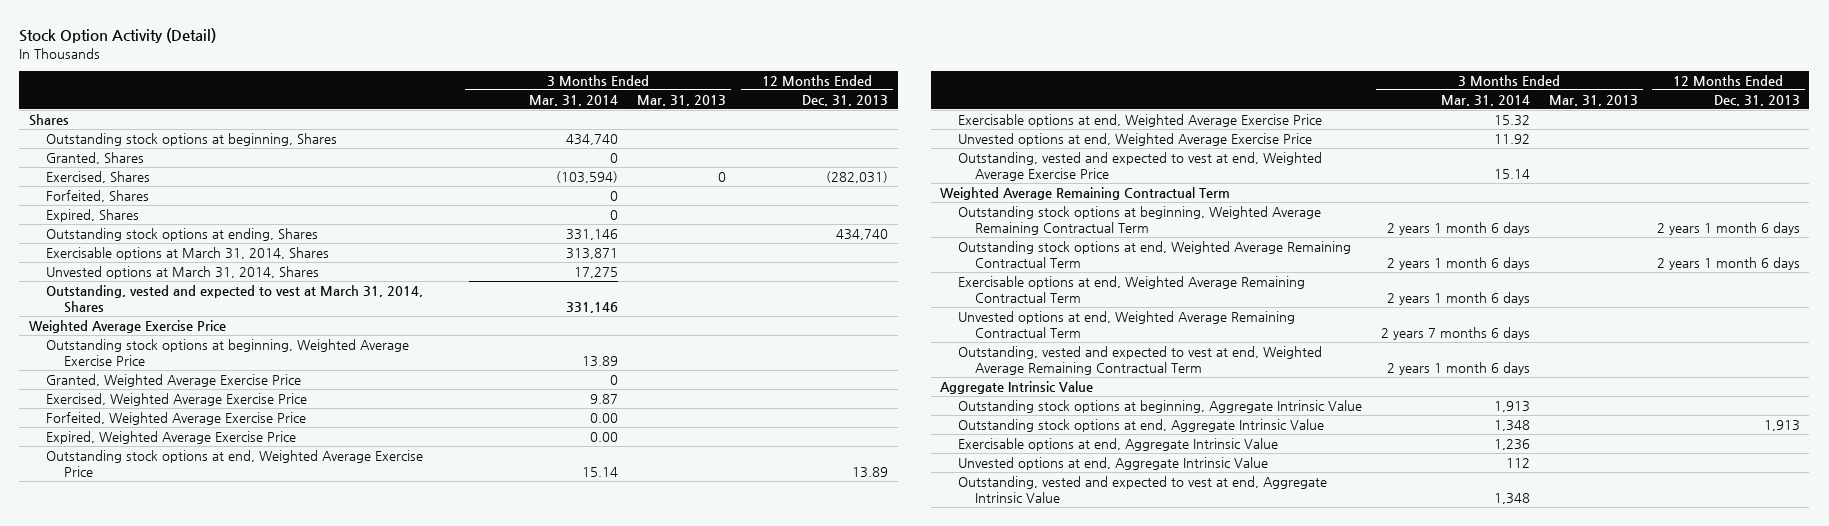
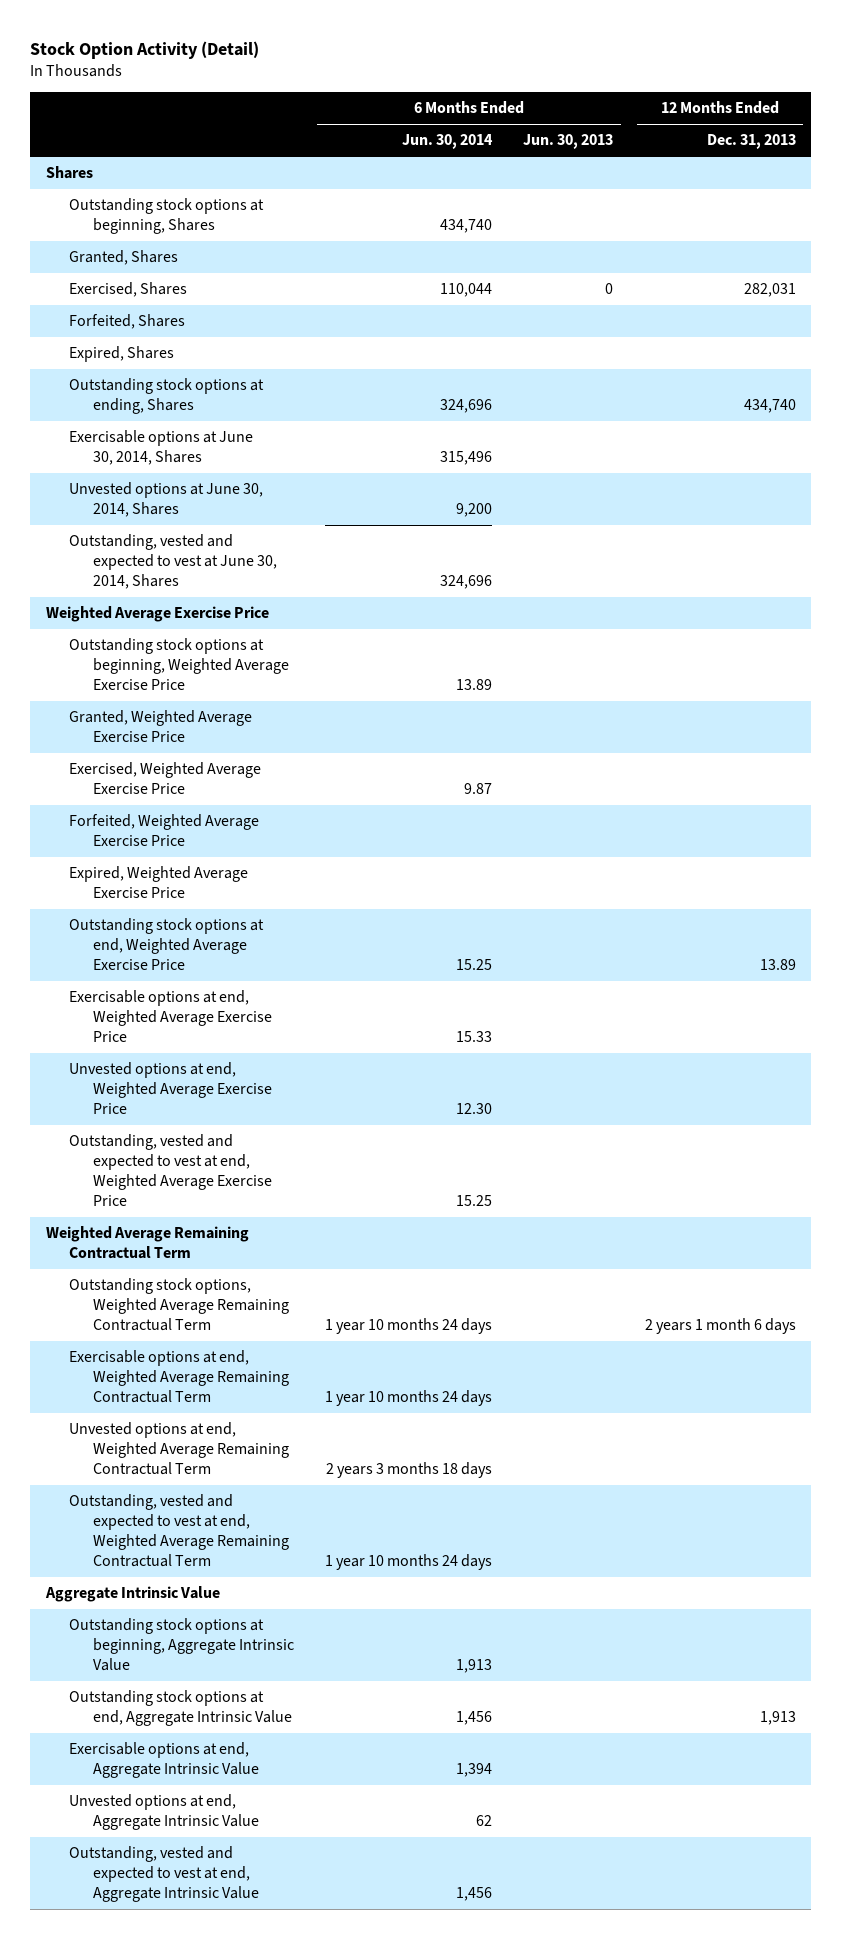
- | 3 Months Ended Mar. 31, 2014 | 3 Months Ended Mar. 31, 2013 | 12 Months Ended Dec. 31, 2013
+ | 6 Months Ended Jun. 30, 2014 | 6 Months Ended Jun. 30, 2013 | 12 Months Ended Dec. 31, 2013
- Exercised, Shares | (103,594) | 0 | (282,031)
+ Exercised, Shares | 110,044 | 0 | 282,031
- Exercisable options at March 31, 2014, Shares | 313,871 | |
- Unvested options at March 31, 2014, Shares | 17,275 | |
- Outstanding, vested and expected to vest at March 31, 2014, Shares | 331,146 | |
+ Exercisable options at June 30, 2014, Shares | 315,496 | |
+ Unvested options at June 30, 2014, Shares | 9,200 | |
+ Outstanding, vested and expected to vest at June 30, 2014, Shares | 324,696 | |
- Outstanding stock options at beginning, Weighted Average Remaining Contractual Term | 2 years 1 month 6 days | | 2 years 1 month 6 days
- Outstanding stock options at end, Weighted Average Remaining Contractual Term | 2 years 1 month 6 days | | 2 years 1 month 6 days
+ Outstanding stock options, Weighted Average Remaining Contractual Term | 1 year 10 months 24 days | | 2 years 1 month 6 days

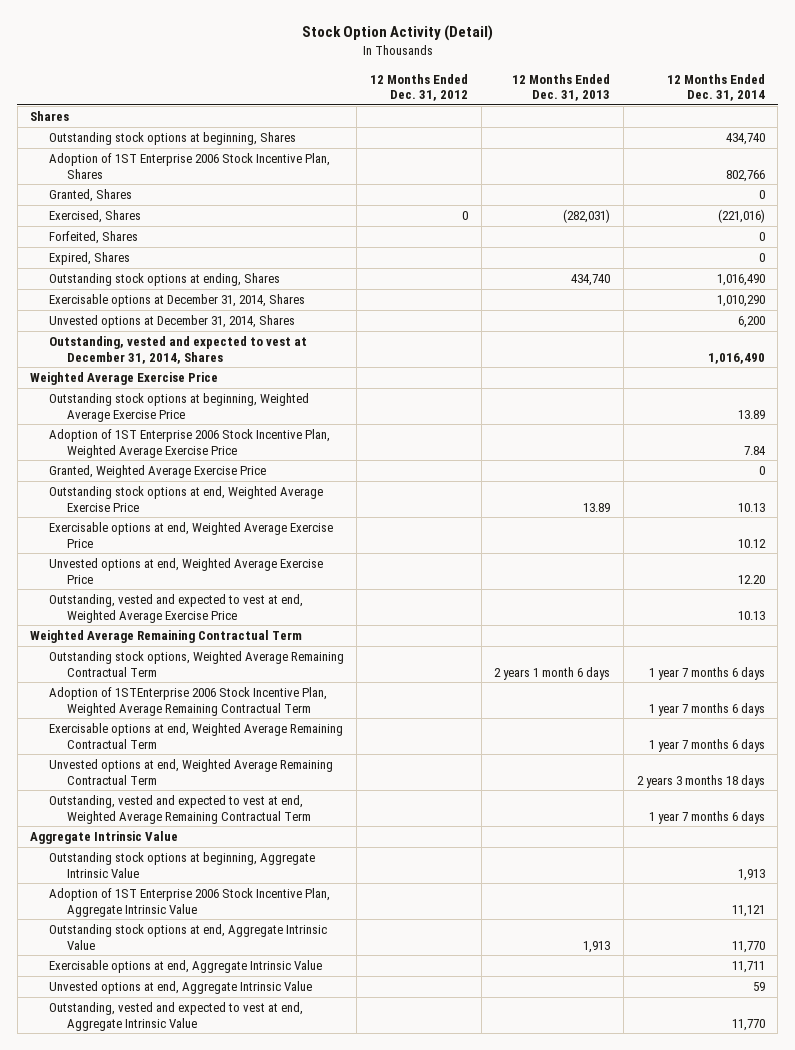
- | 6 Months Ended Jun. 30, 2014 | 6 Months Ended Jun. 30, 2013 | 12 Months Ended Dec. 31, 2013
+ | 12 Months Ended Dec. 31, 2012 | 12 Months Ended Dec. 31, 2013 | 12 Months Ended Dec. 31, 2014
+ Adoption of 1ST Enterprise 2006 Stock Incentive Plan, Shares | | | 802,766
- Exercised, Shares | 110,044 | 0 | 282,031
+ Exercised, Shares | 0 | (282,031) | (221,016)
- Exercisable options at June 30, 2014, Shares | 315,496 | |
- Unvested options at June 30, 2014, Shares | 9,200 | |
- Outstanding, vested and expected to vest at June 30, 2014, Shares | 324,696 | |
+ Exercisable options at December 31, 2014, Shares | | | 1,010,290
+ Unvested options at December 31, 2014, Shares | | | 6,200
+ Outstanding, vested and expected to vest at December 31, 2014, Shares | | | 1,016,490
+ Adoption of 1ST Enterprise 2006 Stock Incentive Plan, Weighted Average Exercise Price | | | 7.84
- Exercised, Weighted Average Exercise Price | 9.87 | |
- Forfeited, Weighted Average Exercise Price
- Expired, Weighted Average Exercise Price
+ Adoption of 1STEnterprise 2006 Stock Incentive Plan, Weighted Average Remaining Contractual Term | | | 1 year 7 months 6 days
+ Adoption of 1ST Enterprise 2006 Stock Incentive Plan, Aggregate Intrinsic Value | | | 11,121

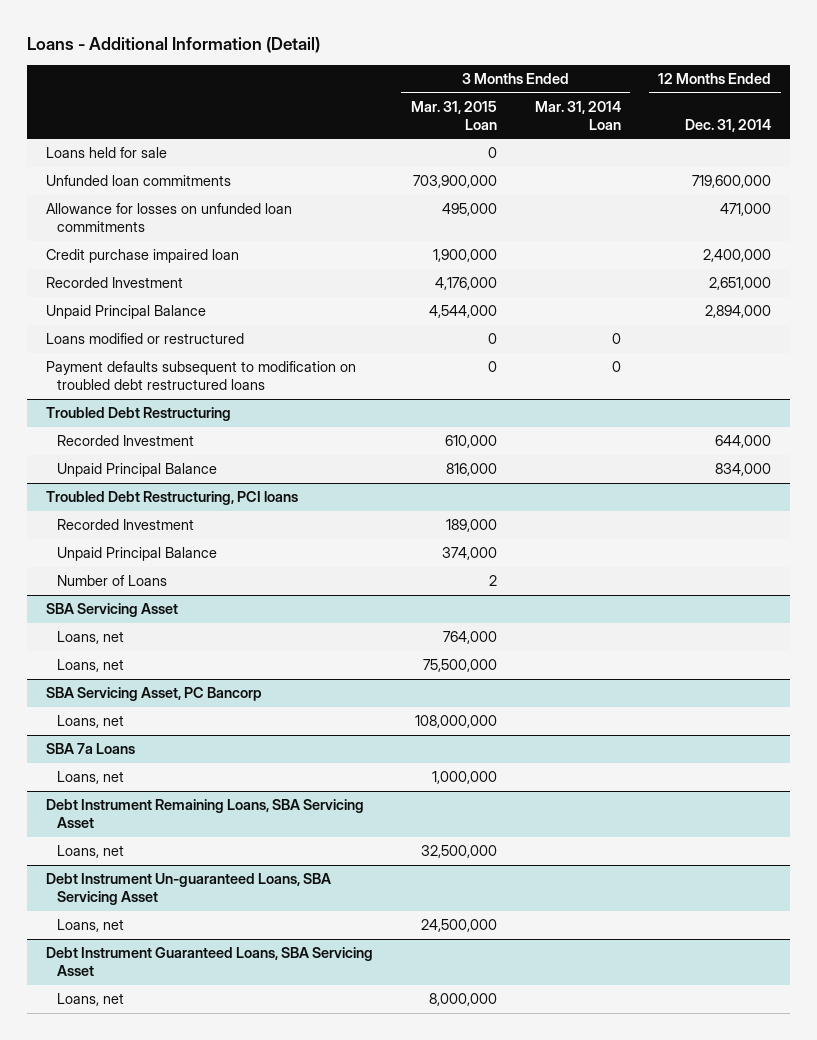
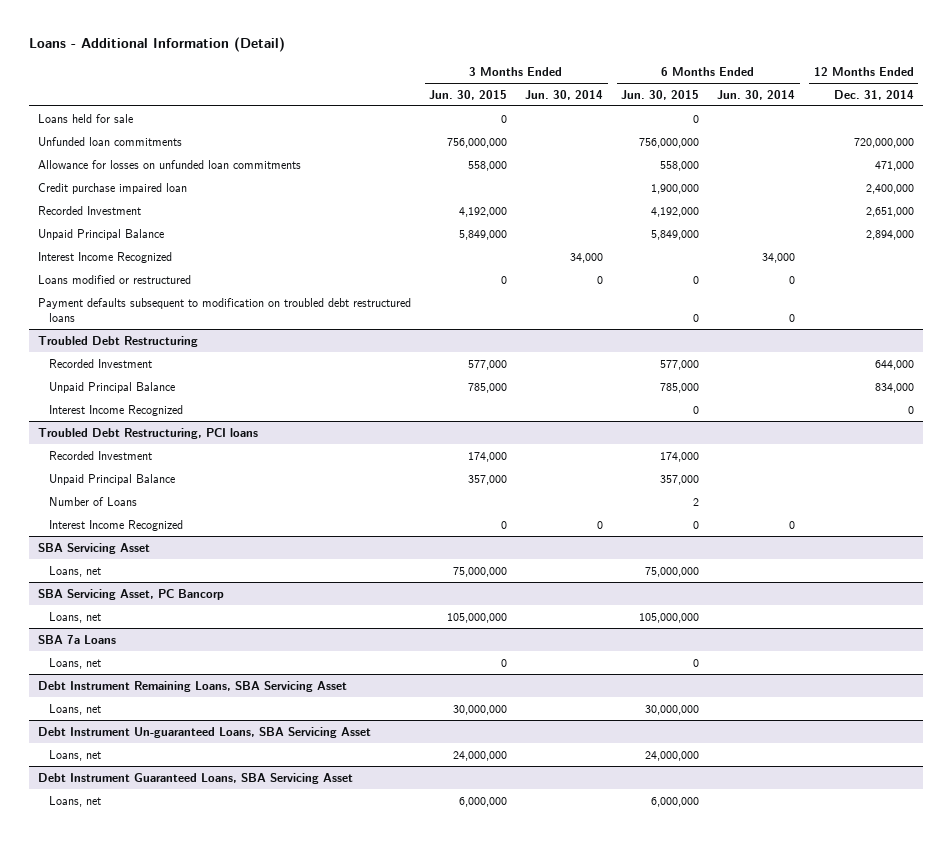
- | 3 Months Ended Mar. 31, 2015 Loan | 3 Months Ended Mar. 31, 2014 Loan | 12 Months Ended Dec. 31, 2014
+ | 3 Months Ended Jun. 30, 2015 | 3 Months Ended Jun. 30, 2014 | 6 Months Ended Jun. 30, 2015 | 6 Months Ended Jun. 30, 2014 | 12 Months Ended Dec. 31, 2014
- Unfunded loan commitments | 703,900,000 | | 719,600,000
+ Unfunded loan commitments | 756,000,000 | | 756,000,000 | | 720,000,000
+ Interest Income Recognized | | 34,000 | | 34,000 |
@ Troubled Debt Restructuring
+ Interest Income Recognized | | | 0 | | 0
@ Troubled Debt Restructuring, PCI loans
+ Interest Income Recognized | 0 | 0 | 0 | 0 |
@ SBA Servicing Asset
- Loans, net | 75,500,000 | |

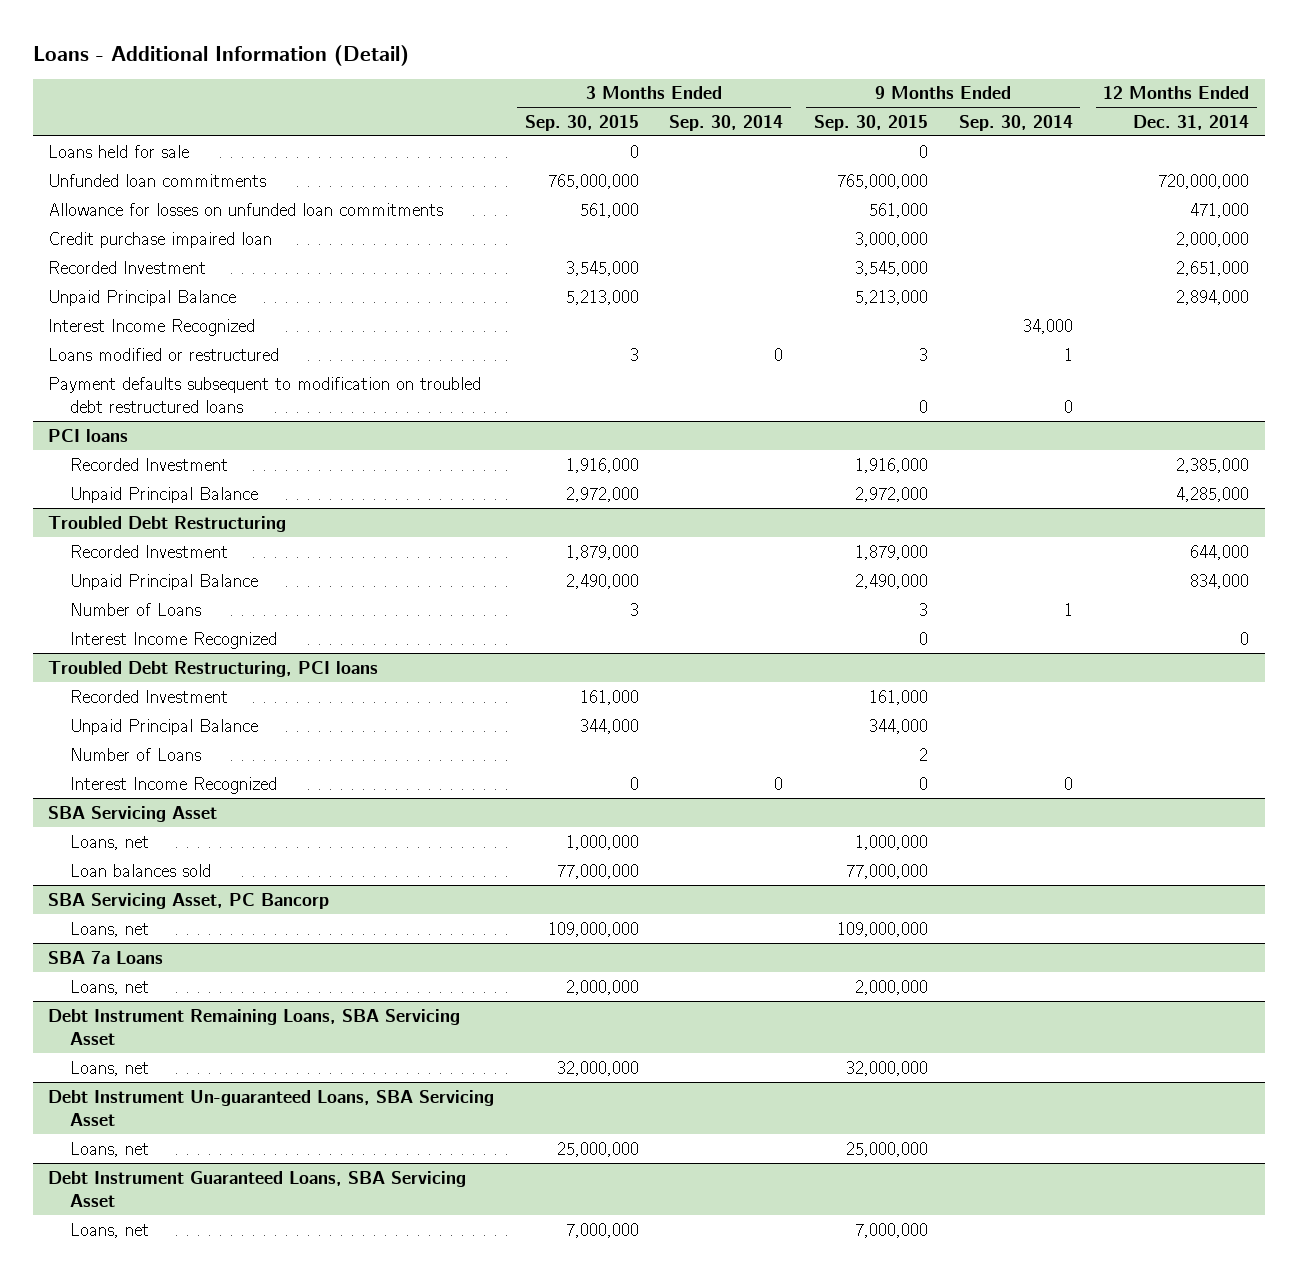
- | 3 Months Ended Jun. 30, 2015 | 3 Months Ended Jun. 30, 2014 | 6 Months Ended Jun. 30, 2015 | 6 Months Ended Jun. 30, 2014 | 12 Months Ended Dec. 31, 2014
+ | 3 Months Ended Sep. 30, 2015 | 3 Months Ended Sep. 30, 2014 | 9 Months Ended Sep. 30, 2015 | 9 Months Ended Sep. 30, 2014 | 12 Months Ended Dec. 31, 2014
- Credit purchase impaired loan | | | 1,900,000 | | 2,400,000
+ Credit purchase impaired loan | | | 3,000,000 | | 2,000,000
+ PCI loans
+ Recorded Investment | 1,916,000 | | 1,916,000 | | 2,385,000
+ Unpaid Principal Balance | 2,972,000 | | 2,972,000 | | 4,285,000
@ Troubled Debt Restructuring
+ Number of Loans | 3 | | 3 | 1 |
@ SBA Servicing Asset
+ Loan balances sold | 77,000,000 | | 77,000,000 | |

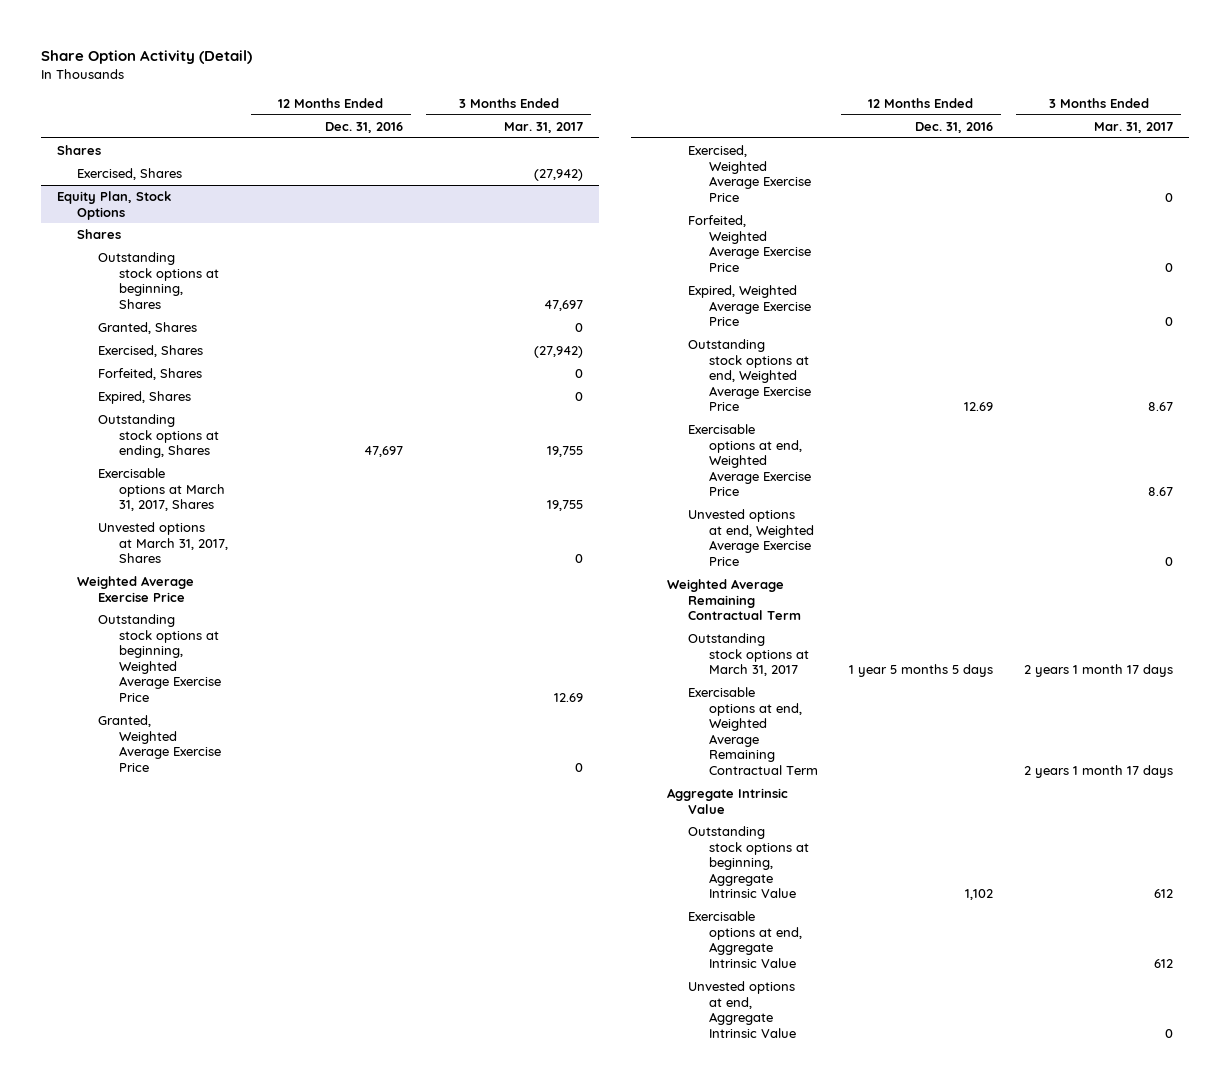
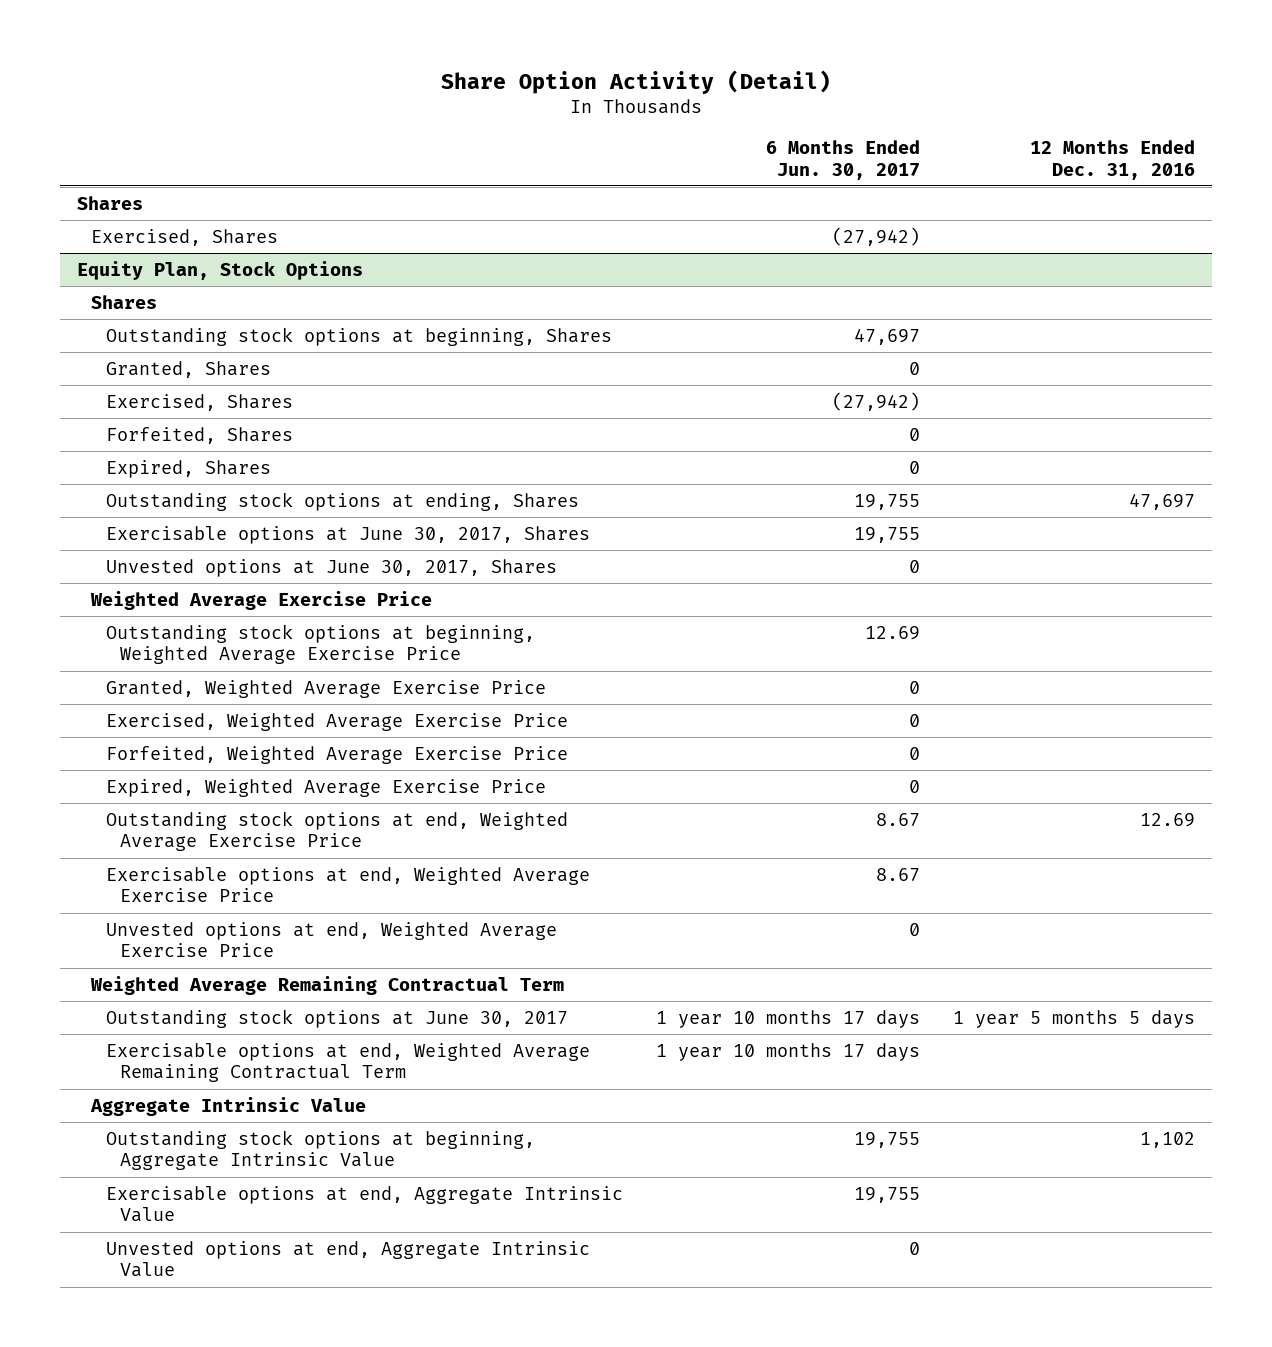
- | 12 Months Ended Dec. 31, 2016 | 3 Months Ended Mar. 31, 2017
+ | 6 Months Ended Jun. 30, 2017 | 12 Months Ended Dec. 31, 2016
@ Equity Plan, Stock Options
- Exercisable options at March 31, 2017, Shares | | 19,755
- Unvested options at March 31, 2017, Shares | | 0
+ Exercisable options at June 30, 2017, Shares | 19,755 |
+ Unvested options at June 30, 2017, Shares | 0 |
- Outstanding stock options at March 31, 2017 | 1 year 5 months 5 days | 2 years 1 month 17 days
+ Outstanding stock options at June 30, 2017 | 1 year 10 months 17 days | 1 year 5 months 5 days

